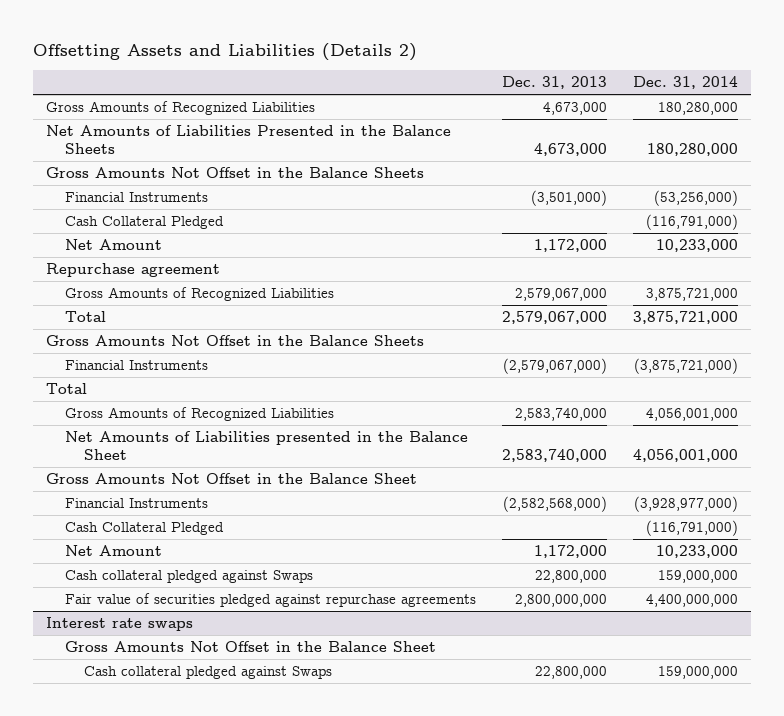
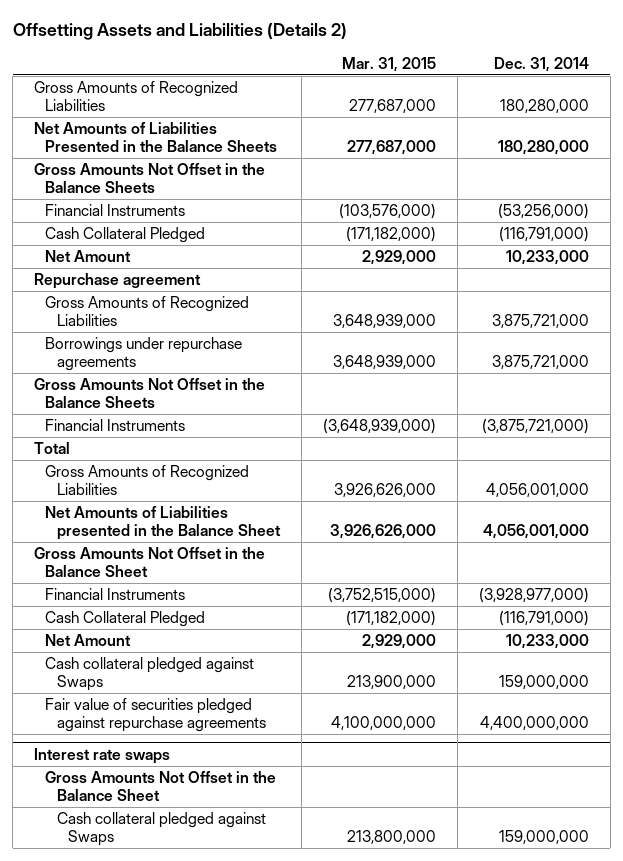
- | Dec. 31, 2013 | Dec. 31, 2014
+ | Mar. 31, 2015 | Dec. 31, 2014
- Total | 2,579,067,000 | 3,875,721,000
+ Borrowings under repurchase agreements | 3,648,939,000 | 3,875,721,000

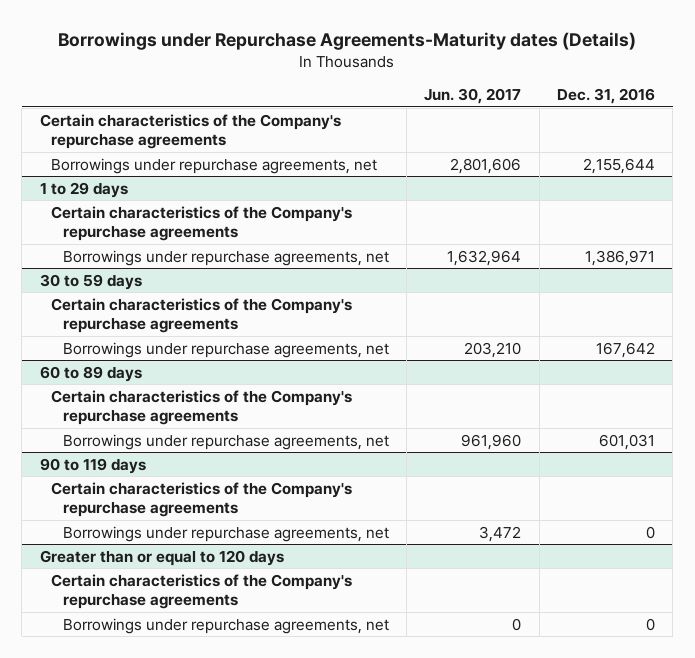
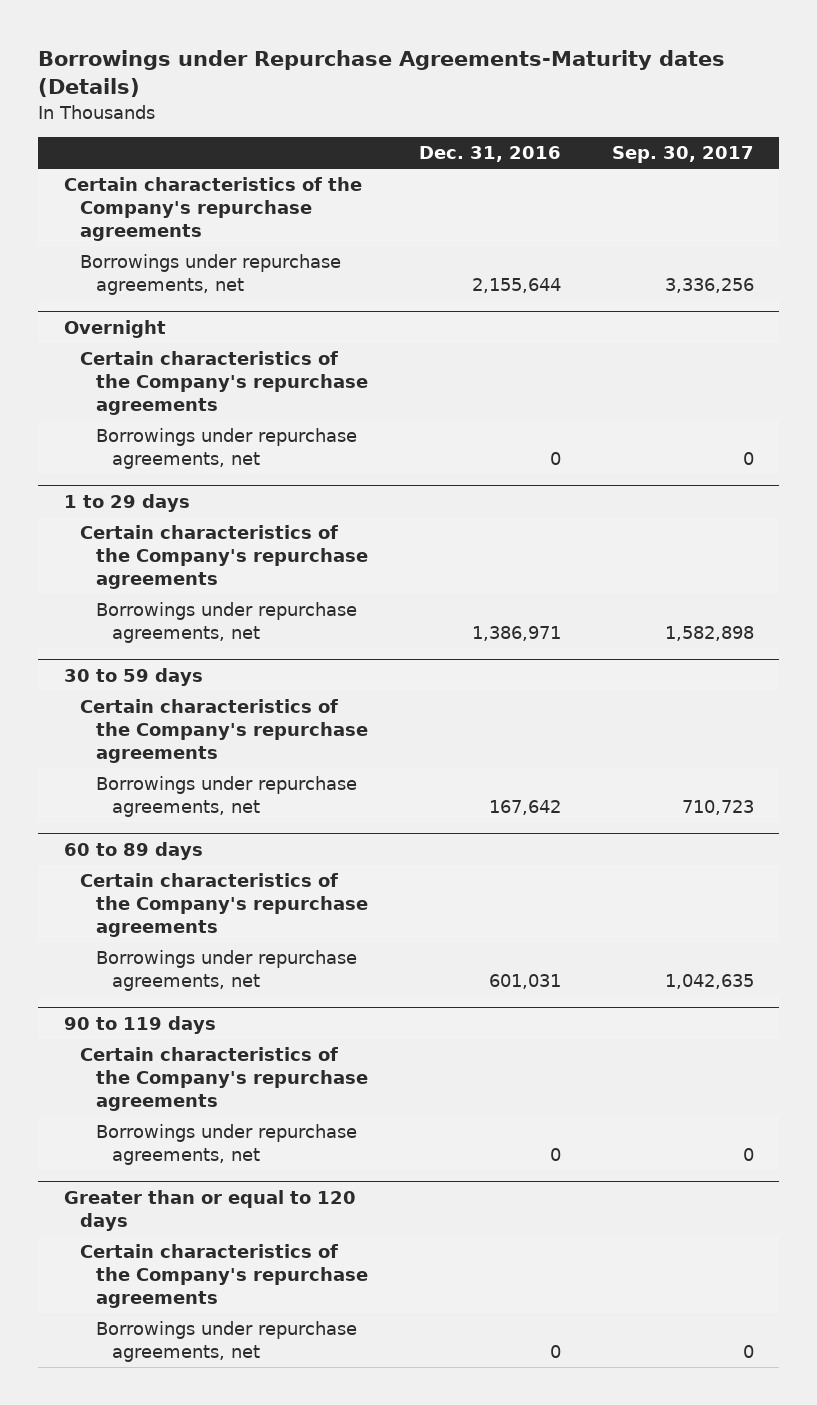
- | Jun. 30, 2017 | Dec. 31, 2016
+ | Dec. 31, 2016 | Sep. 30, 2017
+ Overnight
+ Certain characteristics of the Company's repurchase agreements
+ Borrowings under repurchase agreements, net | 0 | 0

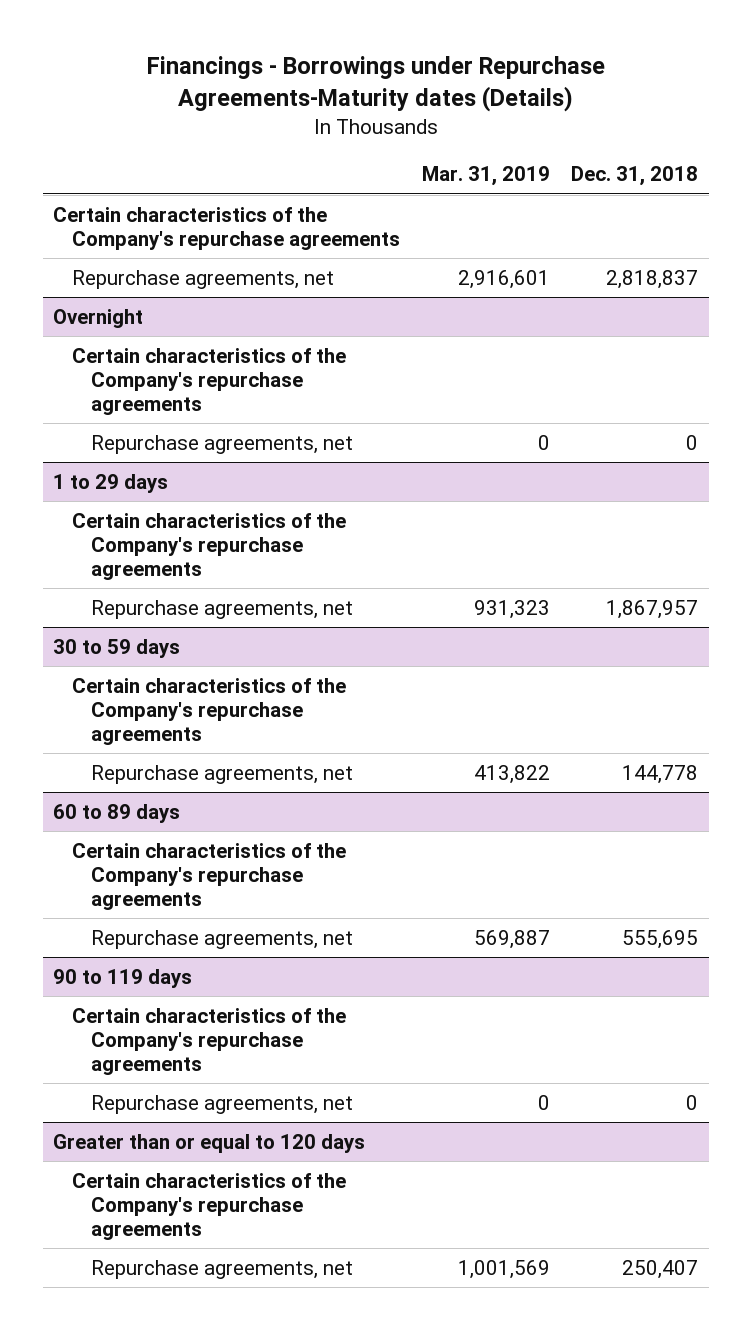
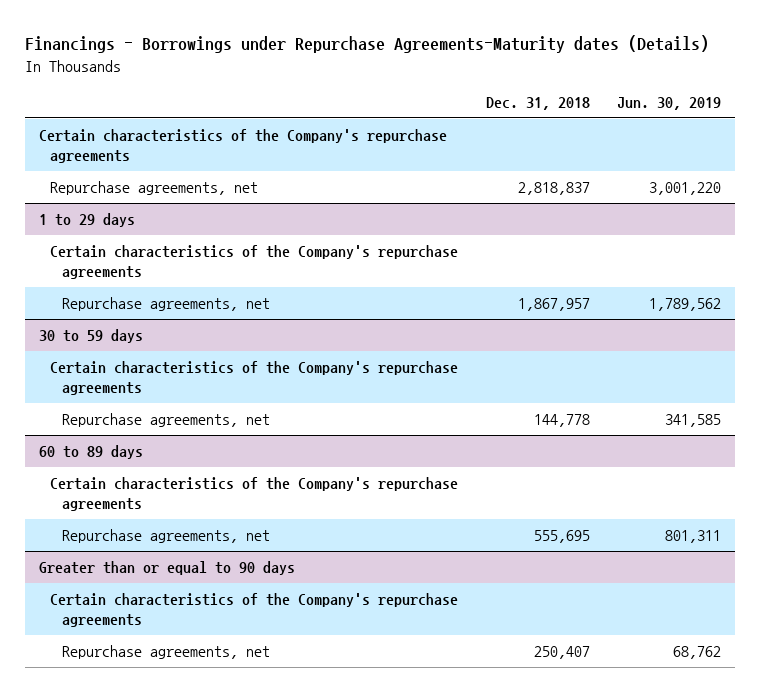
- | Mar. 31, 2019 | Dec. 31, 2018
+ | Dec. 31, 2018 | Jun. 30, 2019
- Overnight
- Certain characteristics of the Company's repurchase agreements
- Repurchase agreements, net | 0 | 0
- 90 to 119 days
- Certain characteristics of the Company's repurchase agreements
- Repurchase agreements, net | 0 | 0
- Greater than or equal to 120 days
+ Greater than or equal to 90 days

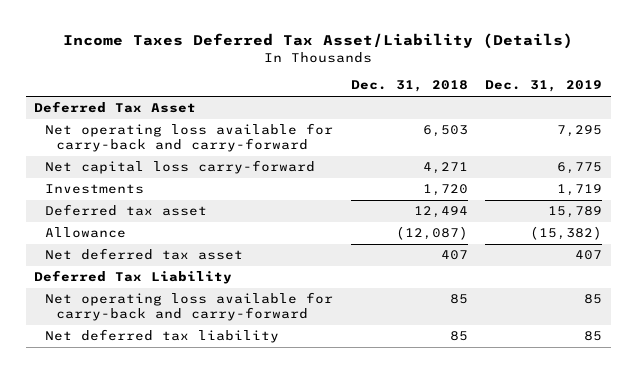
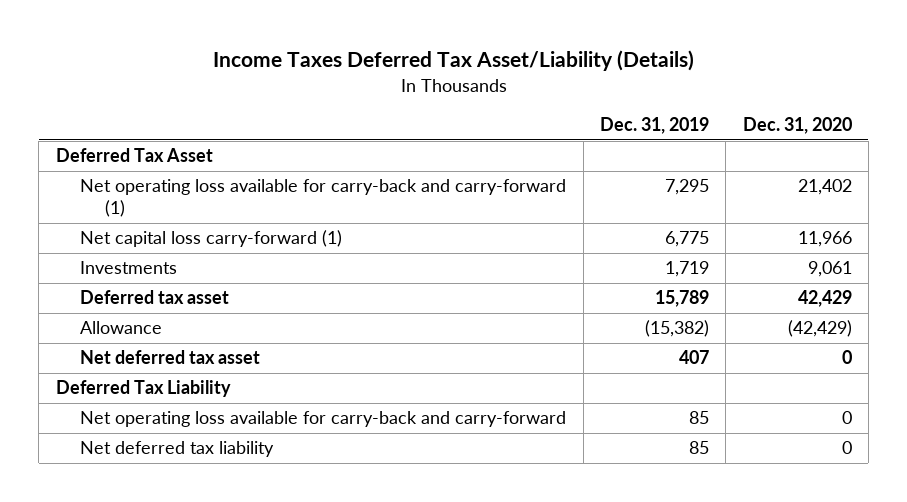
- | Dec. 31, 2018 | Dec. 31, 2019
+ | Dec. 31, 2019 | Dec. 31, 2020
- Net operating loss available for carry-back and carry-forward | 6,503 | 7,295
- Net capital loss carry-forward | 4,271 | 6,775
+ Net operating loss available for carry-back and carry-forward (1) | 7,295 | 21,402
+ Net capital loss carry-forward (1) | 6,775 | 11,966

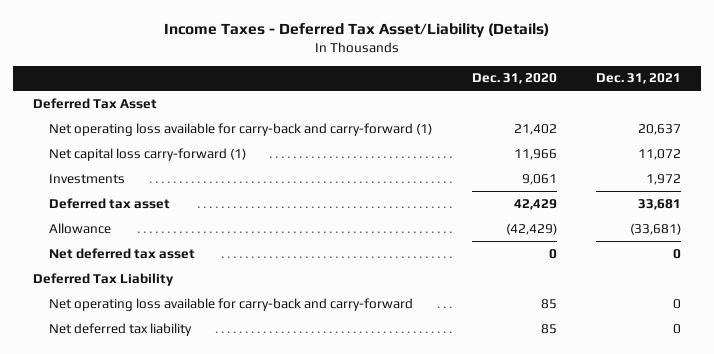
- Income Taxes Deferred Tax Asset/Liability (Details)
+ Income Taxes - Deferred Tax Asset/Liability (Details)
- | Dec. 31, 2019 | Dec. 31, 2020
+ | Dec. 31, 2020 | Dec. 31, 2021
- Net operating loss available for carry-back and carry-forward | 85 | 0
- Net deferred tax liability | 85 | 0
+ Net operating loss available for carry-back and carry-forward | 85 | 0
+ Net deferred tax liability | 85 | 0

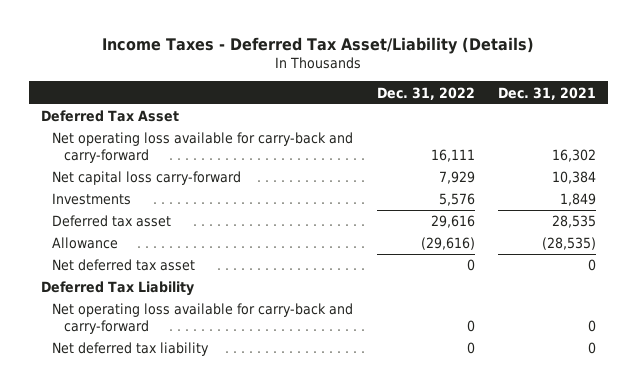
- | Dec. 31, 2020 | Dec. 31, 2021
+ | Dec. 31, 2022 | Dec. 31, 2021
- Net operating loss available for carry-back and carry-forward (1) | 21,402 | 20,637
- Net capital loss carry-forward (1) | 11,966 | 11,072
- Investments | 9,061 | 1,972
- Deferred tax asset | 42,429 | 33,681
- Allowance | (42,429) | (33,681)
+ Net operating loss available for carry-back and carry-forward | 16,111 | 16,302
+ Net capital loss carry-forward | 7,929 | 10,384
+ Investments | 5,576 | 1,849
+ Deferred tax asset | 29,616 | 28,535
+ Allowance | (29,616) | (28,535)

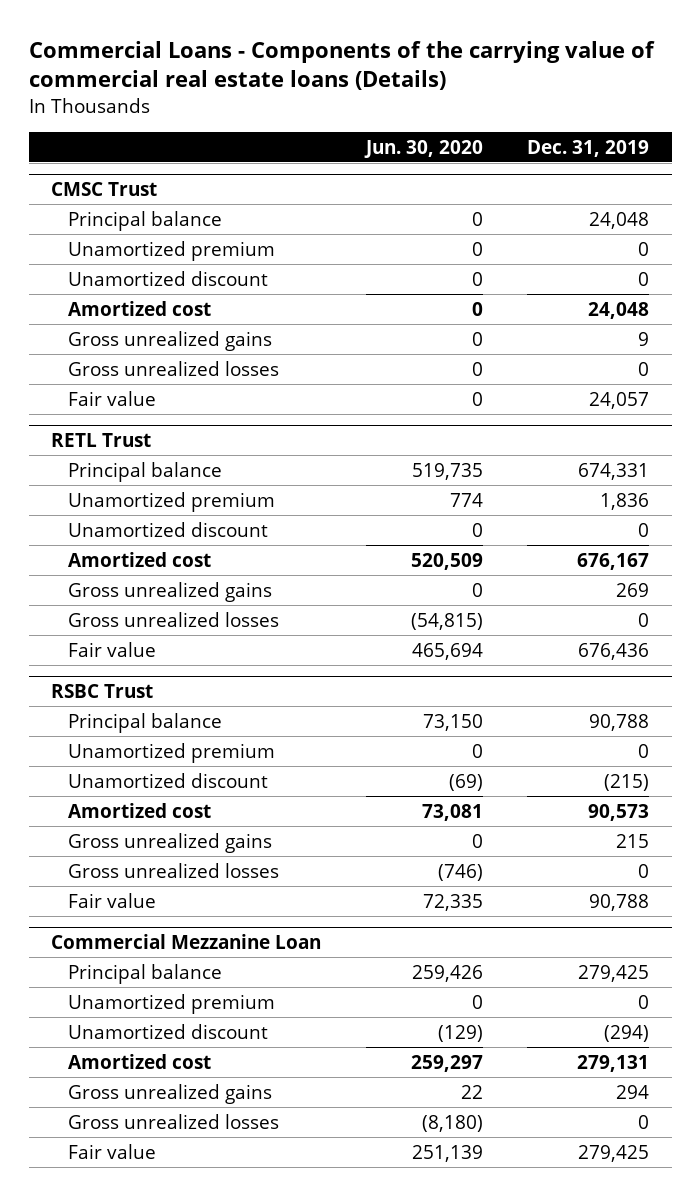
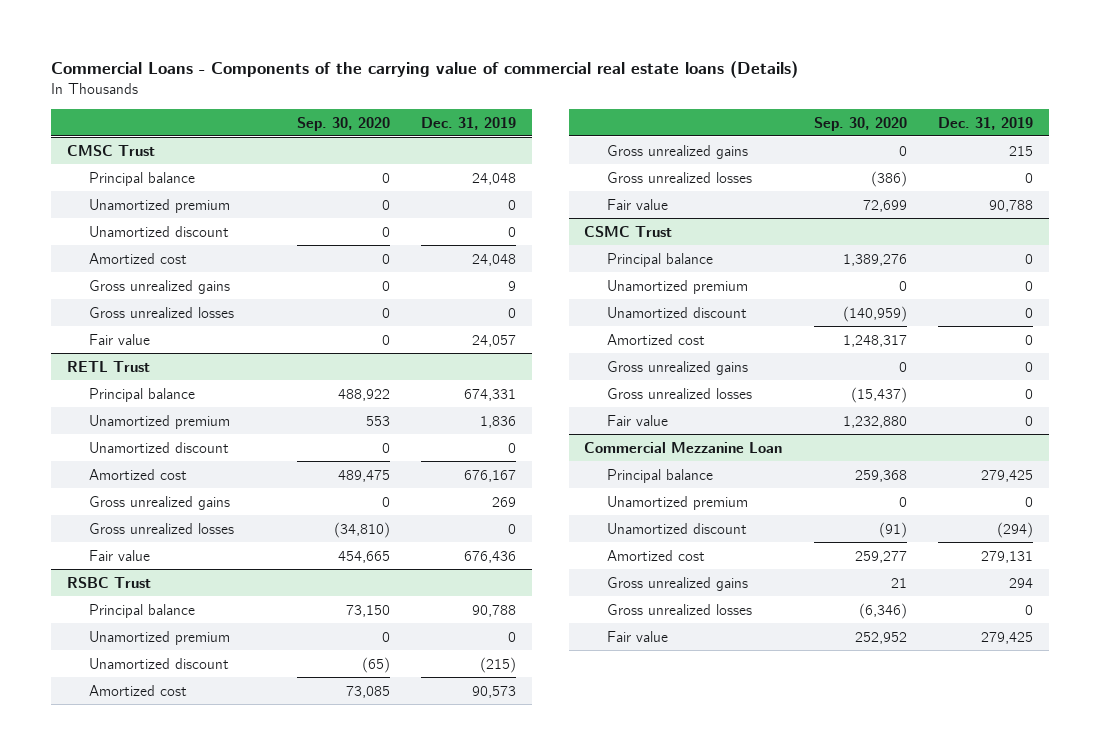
- | Jun. 30, 2020 | Dec. 31, 2019
+ | Sep. 30, 2020 | Dec. 31, 2019
+ CSMC Trust
+ Principal balance | 1,389,276 | 0
+ Unamortized premium | 0 | 0
+ Unamortized discount | (140,959) | 0
+ Amortized cost | 1,248,317 | 0
+ Gross unrealized gains | 0 | 0
+ Gross unrealized losses | (15,437) | 0
+ Fair value | 1,232,880 | 0

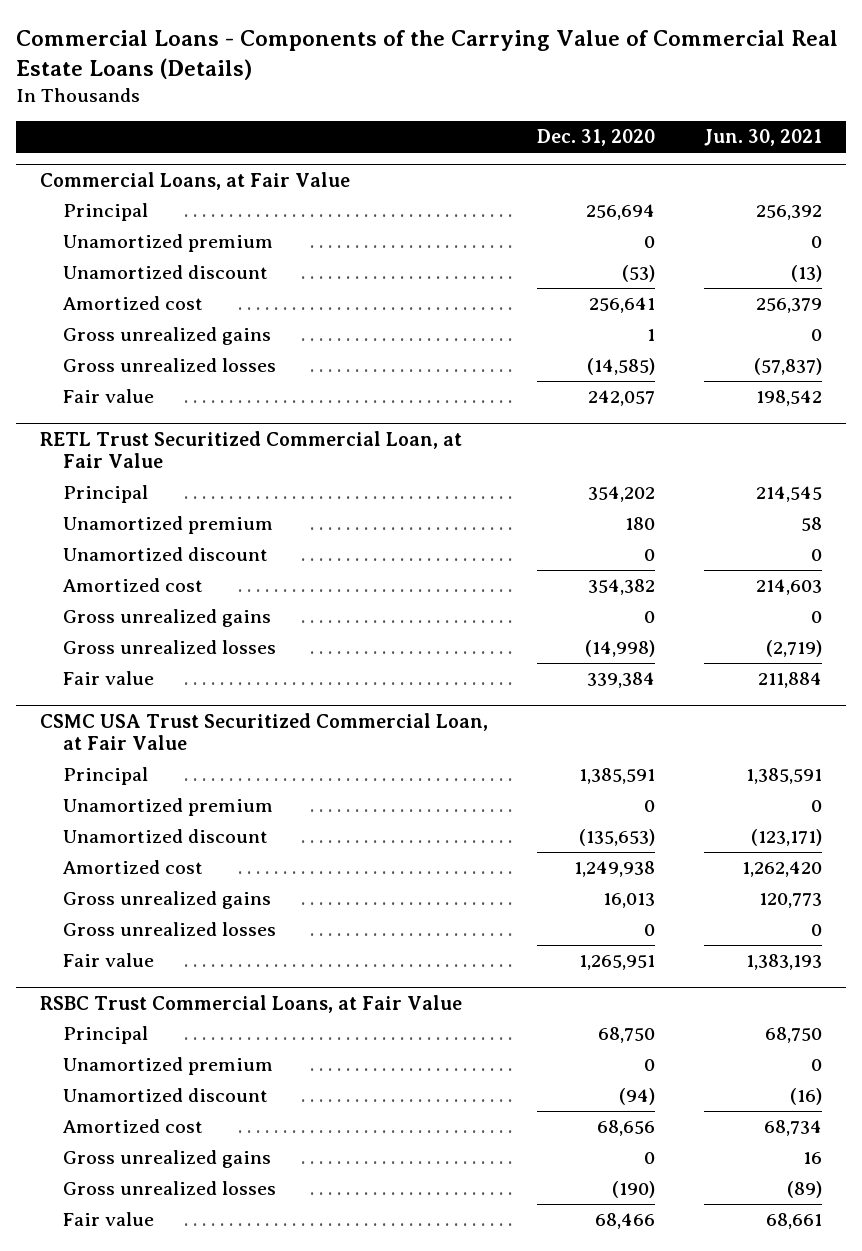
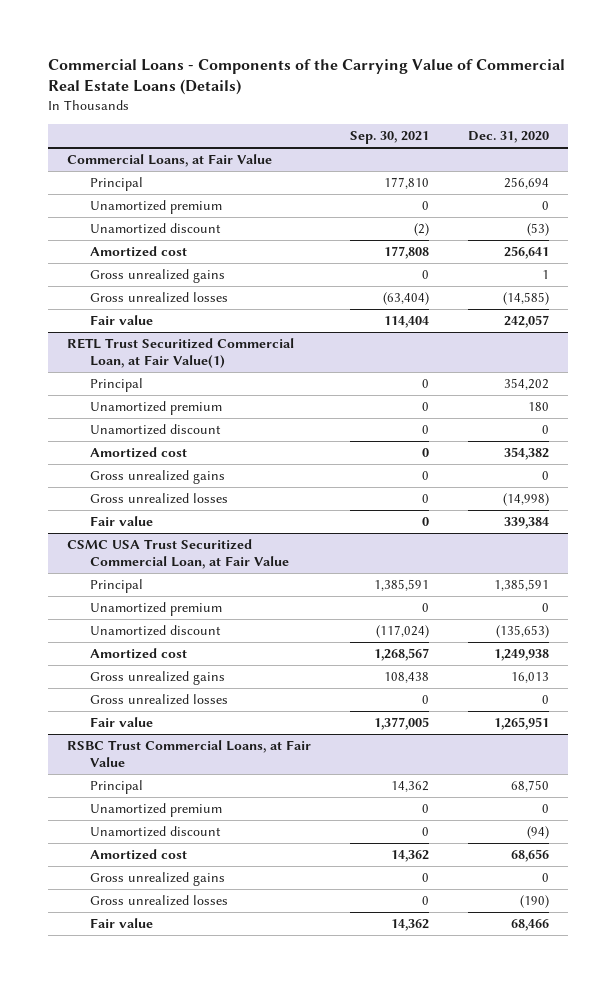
- | Dec. 31, 2020 | Jun. 30, 2021
+ | Sep. 30, 2021 | Dec. 31, 2020
- RETL Trust Securitized Commercial Loan, at Fair Value
+ RETL Trust Securitized Commercial Loan, at Fair Value(1)

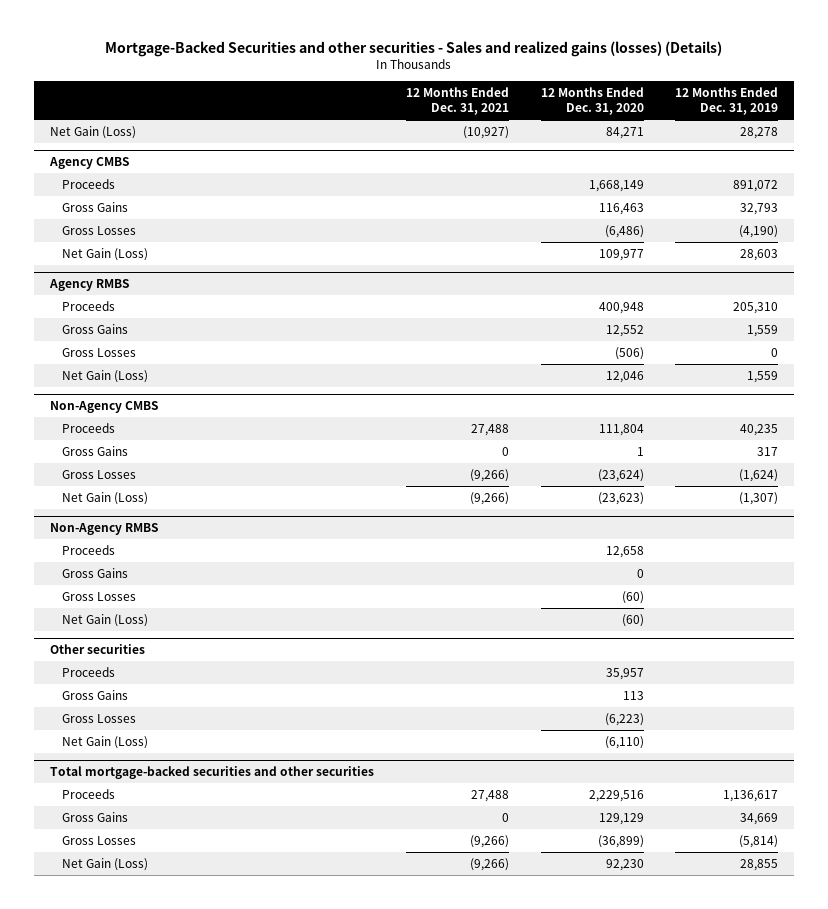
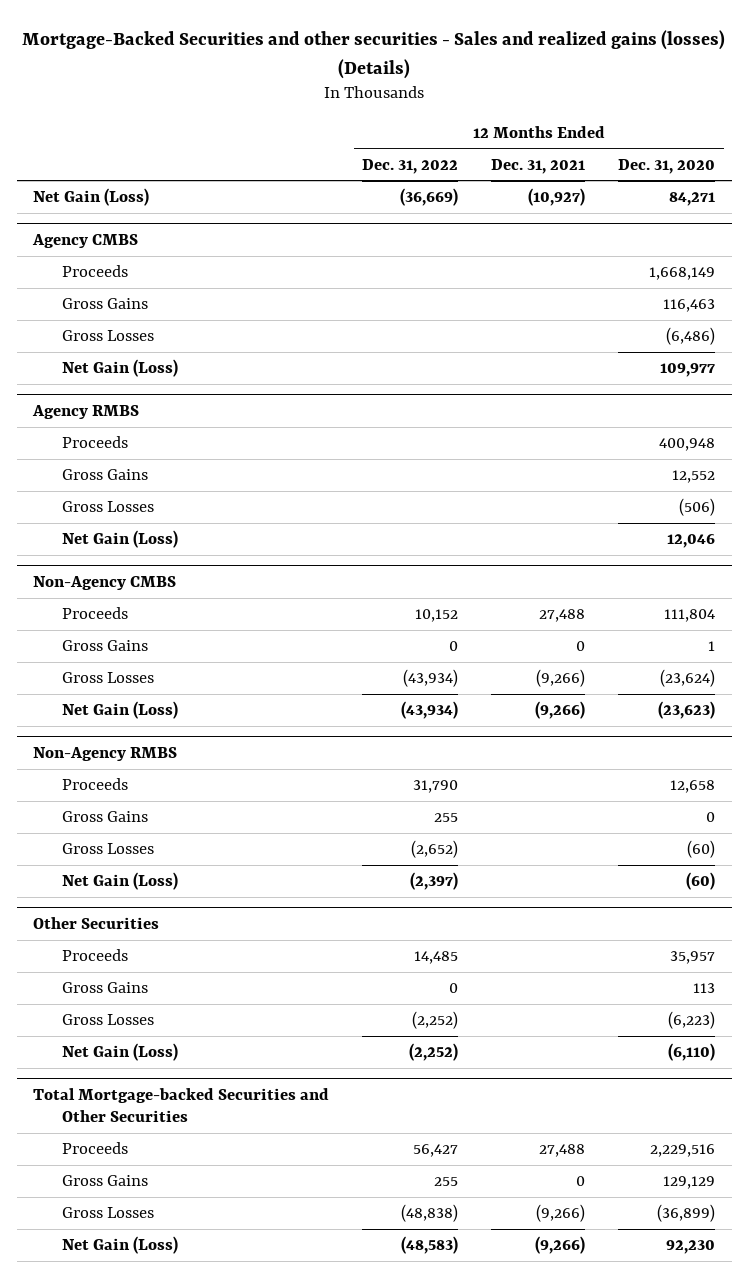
- | 12 Months Ended Dec. 31, 2021 | 12 Months Ended Dec. 31, 2020 | 12 Months Ended Dec. 31, 2019
+ | 12 Months Ended Dec. 31, 2022 | 12 Months Ended Dec. 31, 2021 | 12 Months Ended Dec. 31, 2020
- Other securities
+ Other Securities
- Total mortgage-backed securities and other securities
+ Total Mortgage-backed Securities and Other Securities

